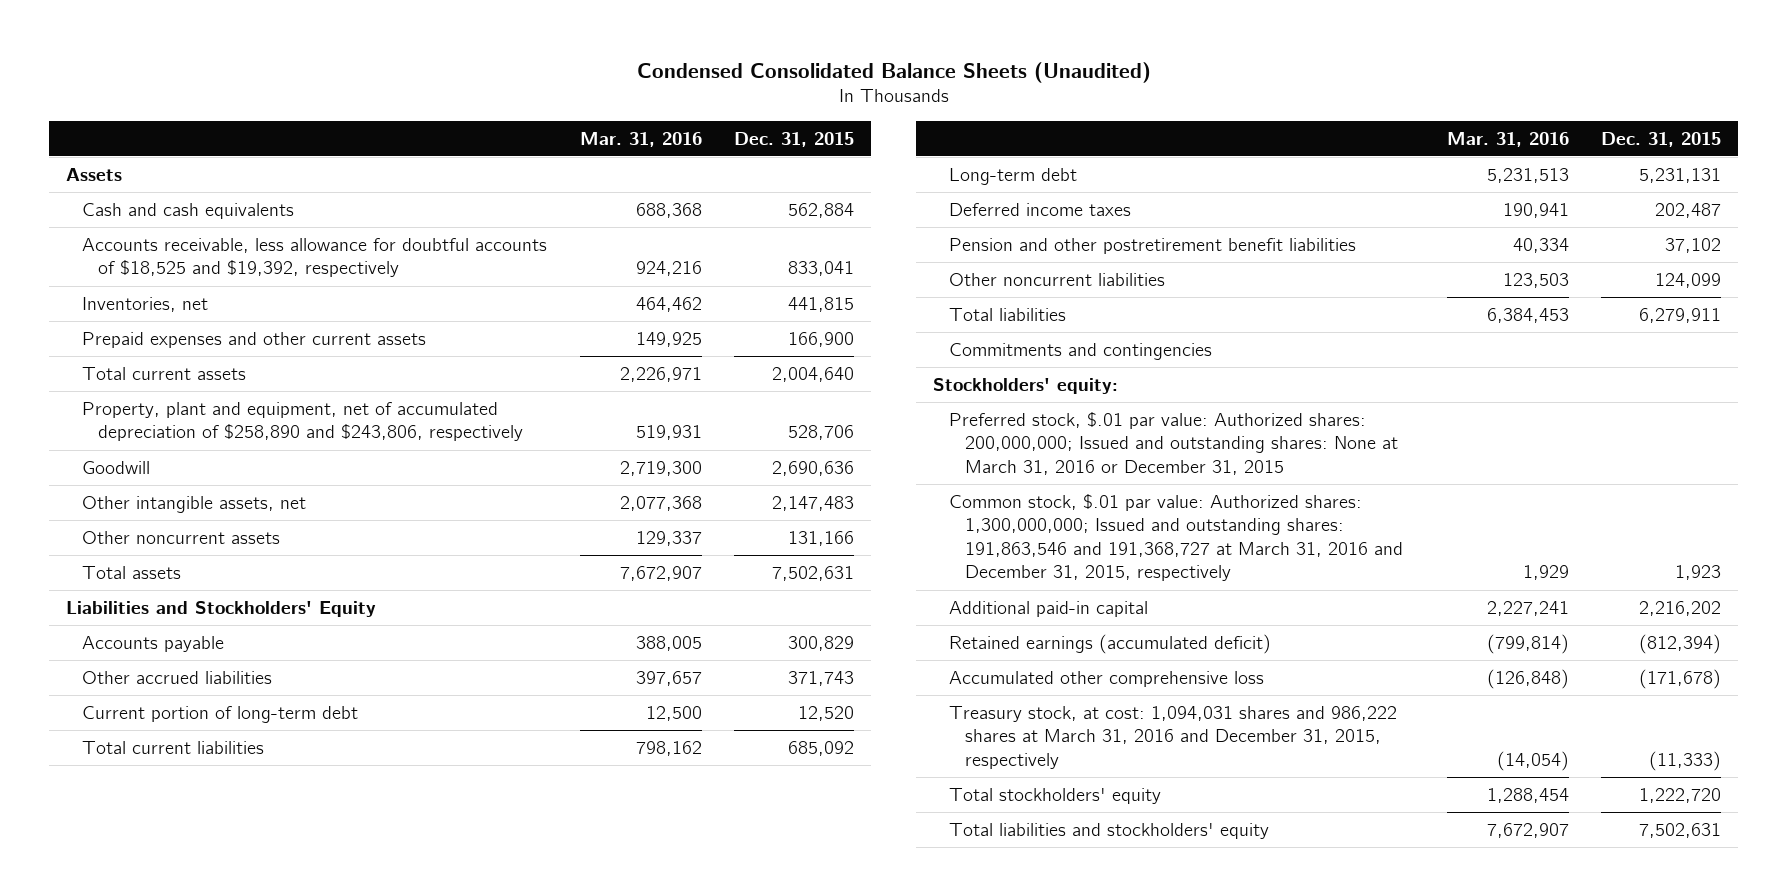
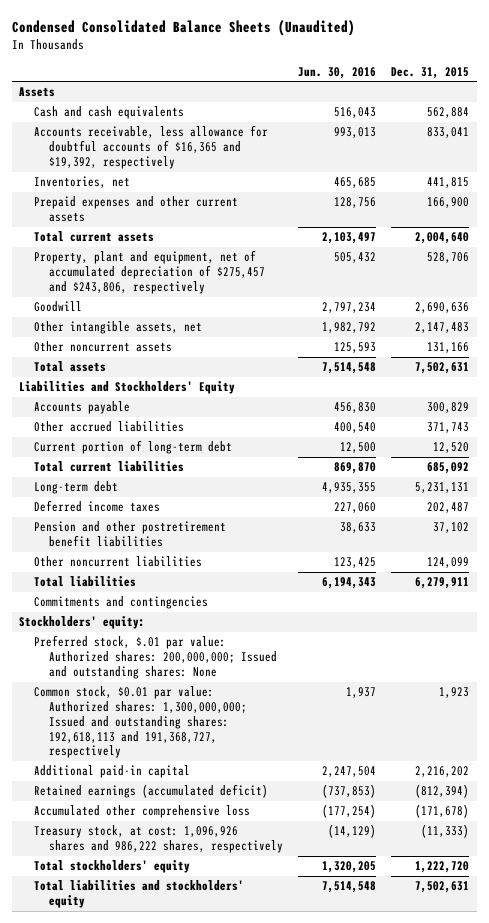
- | Mar. 31, 2016 | Dec. 31, 2015
+ | Jun. 30, 2016 | Dec. 31, 2015
- Accounts receivable, less allowance for doubtful accounts of $18,525 and $19,392, respectively | 924,216 | 833,041
+ Accounts receivable, less allowance for doubtful accounts of $16,365 and $19,392, respectively | 993,013 | 833,041
- Property, plant and equipment, net of accumulated depreciation of $258,890 and $243,806, respectively | 519,931 | 528,706
+ Property, plant and equipment, net of accumulated depreciation of $275,457 and $243,806, respectively | 505,432 | 528,706
- Preferred stock, $.01 par value: Authorized shares: 200,000,000; Issued and outstanding shares: None at March 31, 2016 or December 31, 2015
- Common stock, $.01 par value: Authorized shares: 1,300,000,000; Issued and outstanding shares: 191,863,546 and 191,368,727 at March 31, 2016 and December 31, 2015, respectively | 1,929 | 1,923
+ Preferred stock, $.01 par value: Authorized shares: 200,000,000; Issued and outstanding shares: None
+ Common stock, $0.01 par value: Authorized shares: 1,300,000,000; Issued and outstanding shares: 192,618,113 and 191,368,727, respectively | 1,937 | 1,923
- Treasury stock, at cost: 1,094,031 shares and 986,222 shares at March 31, 2016 and December 31, 2015, respectively | (14,054) | (11,333)
+ Treasury stock, at cost: 1,096,926 shares and 986,222 shares, respectively | (14,129) | (11,333)

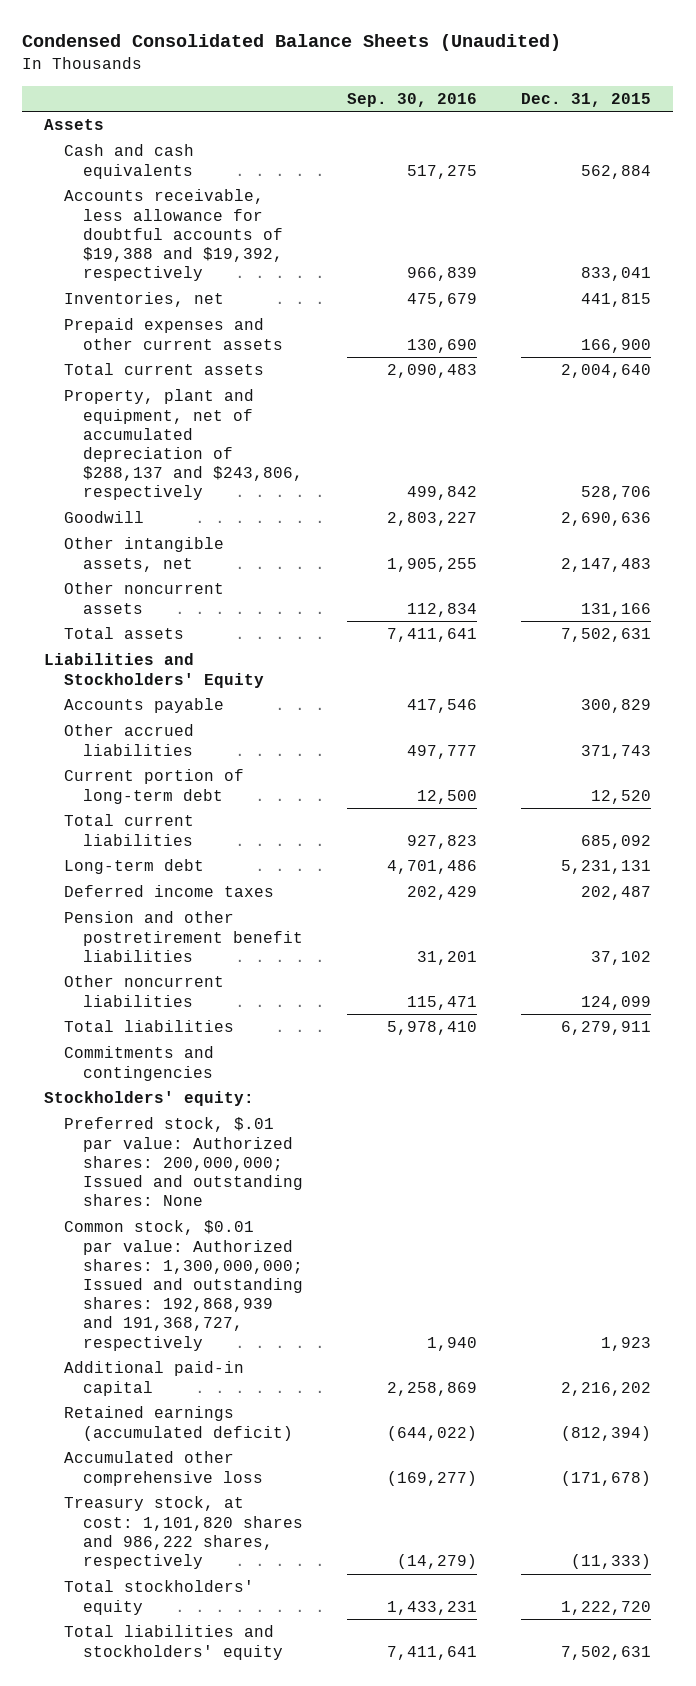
- | Jun. 30, 2016 | Dec. 31, 2015
+ | Sep. 30, 2016 | Dec. 31, 2015
- Accounts receivable, less allowance for doubtful accounts of $16,365 and $19,392, respectively | 993,013 | 833,041
+ Accounts receivable, less allowance for doubtful accounts of $19,388 and $19,392, respectively | 966,839 | 833,041
- Property, plant and equipment, net of accumulated depreciation of $275,457 and $243,806, respectively | 505,432 | 528,706
+ Property, plant and equipment, net of accumulated depreciation of $288,137 and $243,806, respectively | 499,842 | 528,706
- Common stock, $0.01 par value: Authorized shares: 1,300,000,000; Issued and outstanding shares: 192,618,113 and 191,368,727, respectively | 1,937 | 1,923
+ Common stock, $0.01 par value: Authorized shares: 1,300,000,000; Issued and outstanding shares: 192,868,939 and 191,368,727, respectively | 1,940 | 1,923
- Treasury stock, at cost: 1,096,926 shares and 986,222 shares, respectively | (14,129) | (11,333)
+ Treasury stock, at cost: 1,101,820 shares and 986,222 shares, respectively | (14,279) | (11,333)

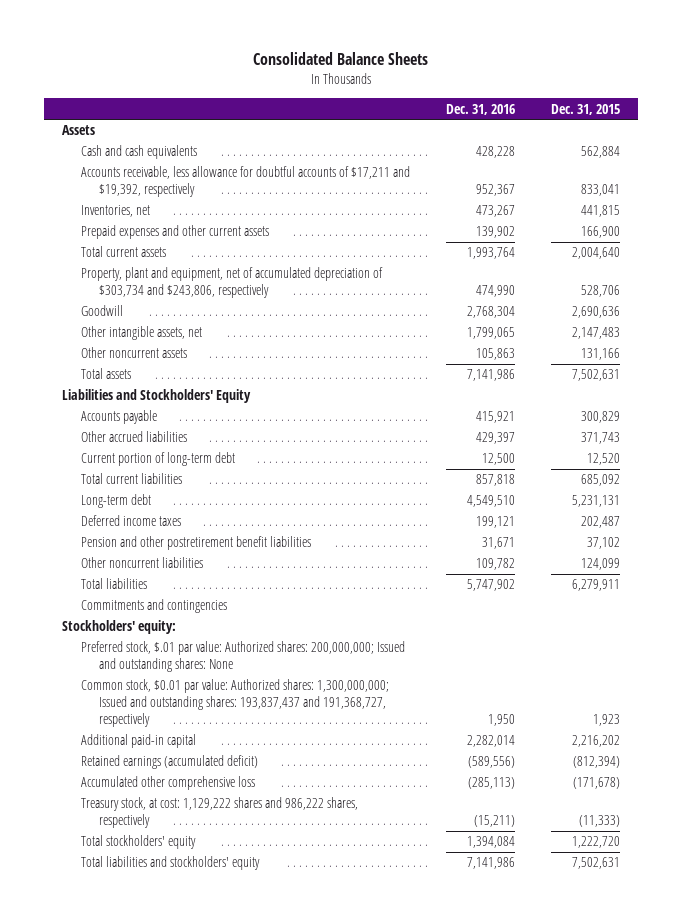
- Condensed Consolidated Balance Sheets (Unaudited)
+ Consolidated Balance Sheets
- | Sep. 30, 2016 | Dec. 31, 2015
+ | Dec. 31, 2016 | Dec. 31, 2015
- Accounts receivable, less allowance for doubtful accounts of $19,388 and $19,392, respectively | 966,839 | 833,041
+ Accounts receivable, less allowance for doubtful accounts of $17,211 and $19,392, respectively | 952,367 | 833,041
- Property, plant and equipment, net of accumulated depreciation of $288,137 and $243,806, respectively | 499,842 | 528,706
+ Property, plant and equipment, net of accumulated depreciation of $303,734 and $243,806, respectively | 474,990 | 528,706
- Common stock, $0.01 par value: Authorized shares: 1,300,000,000; Issued and outstanding shares: 192,868,939 and 191,368,727, respectively | 1,940 | 1,923
+ Common stock, $0.01 par value: Authorized shares: 1,300,000,000; Issued and outstanding shares: 193,837,437 and 191,368,727, respectively | 1,950 | 1,923
- Treasury stock, at cost: 1,101,820 shares and 986,222 shares, respectively | (14,279) | (11,333)
+ Treasury stock, at cost: 1,129,222 shares and 986,222 shares, respectively | (15,211) | (11,333)

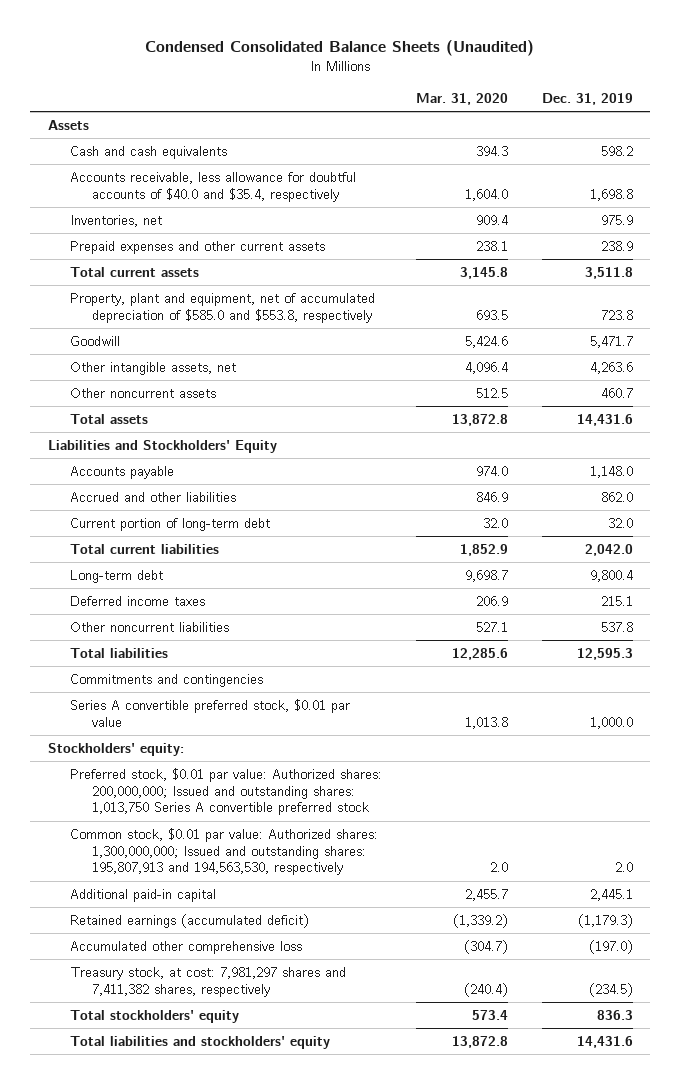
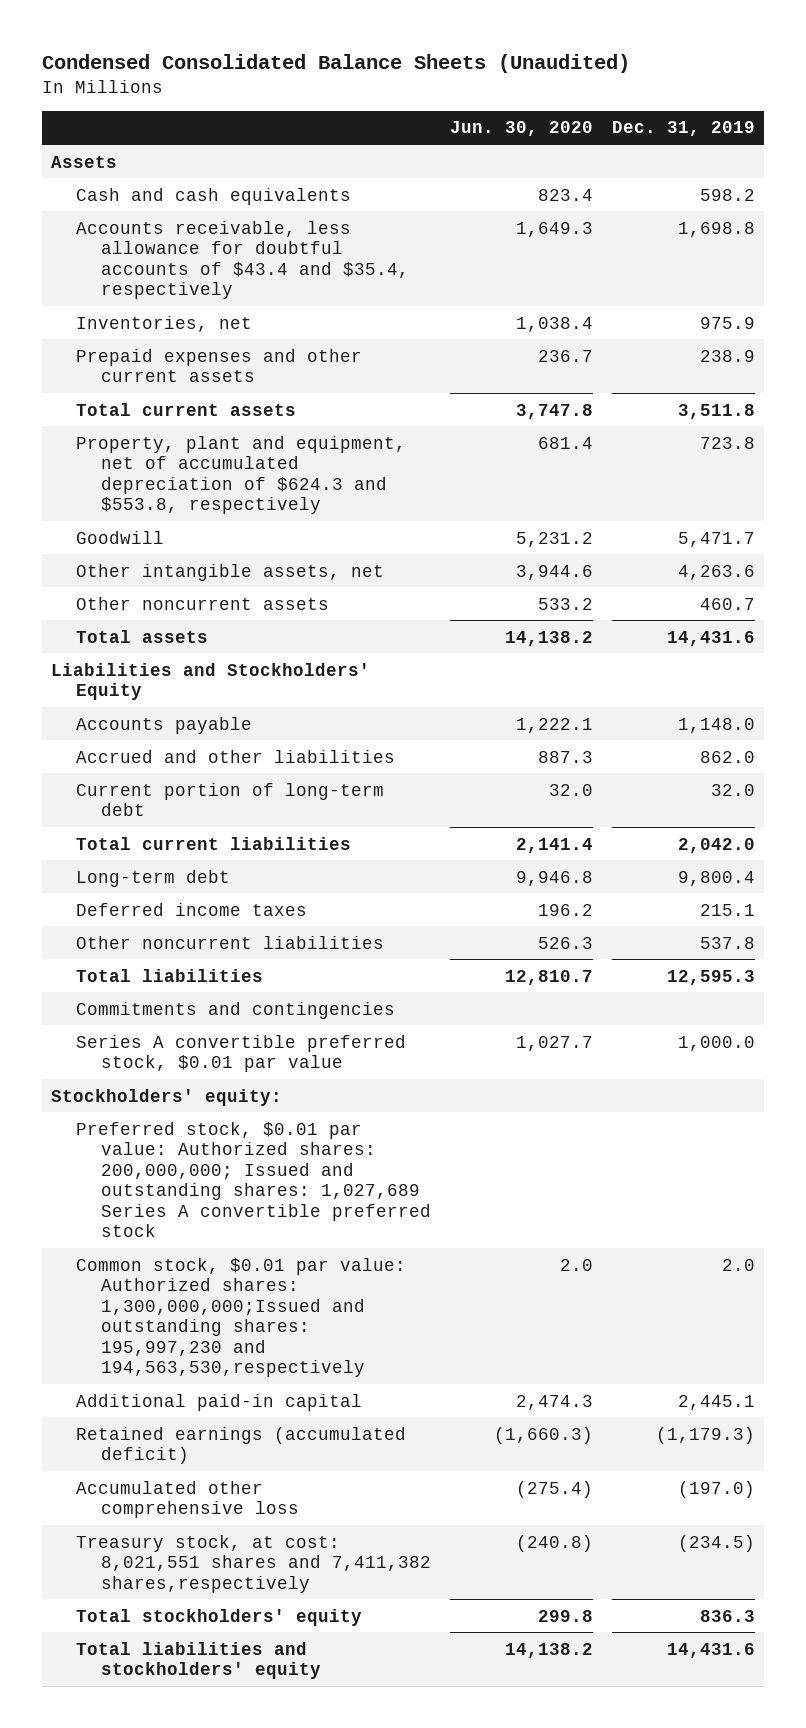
- | Mar. 31, 2020 | Dec. 31, 2019
+ | Jun. 30, 2020 | Dec. 31, 2019
- Accounts receivable, less allowance for doubtful accounts of $40.0 and $35.4, respectively | 1,604.0 | 1,698.8
+ Accounts receivable, less allowance for doubtful accounts of $43.4 and $35.4, respectively | 1,649.3 | 1,698.8
- Property, plant and equipment, net of accumulated depreciation of $585.0 and $553.8, respectively | 693.5 | 723.8
+ Property, plant and equipment, net of accumulated depreciation of $624.3 and $553.8, respectively | 681.4 | 723.8
- Preferred stock, $0.01 par value: Authorized shares: 200,000,000; Issued and outstanding shares: 1,013,750 Series A convertible preferred stock
- Common stock, $0.01 par value: Authorized shares: 1,300,000,000; Issued and outstanding shares: 195,807,913 and 194,563,530, respectively | 2.0 | 2.0
+ Preferred stock, $0.01 par value: Authorized shares: 200,000,000; Issued and outstanding shares: 1,027,689 Series A convertible preferred stock
+ Common stock, $0.01 par value: Authorized shares: 1,300,000,000;Issued and outstanding shares: 195,997,230 and 194,563,530,respectively | 2.0 | 2.0
- Treasury stock, at cost: 7,981,297 shares and 7,411,382 shares, respectively | (240.4) | (234.5)
+ Treasury stock, at cost: 8,021,551 shares and 7,411,382 shares,respectively | (240.8) | (234.5)

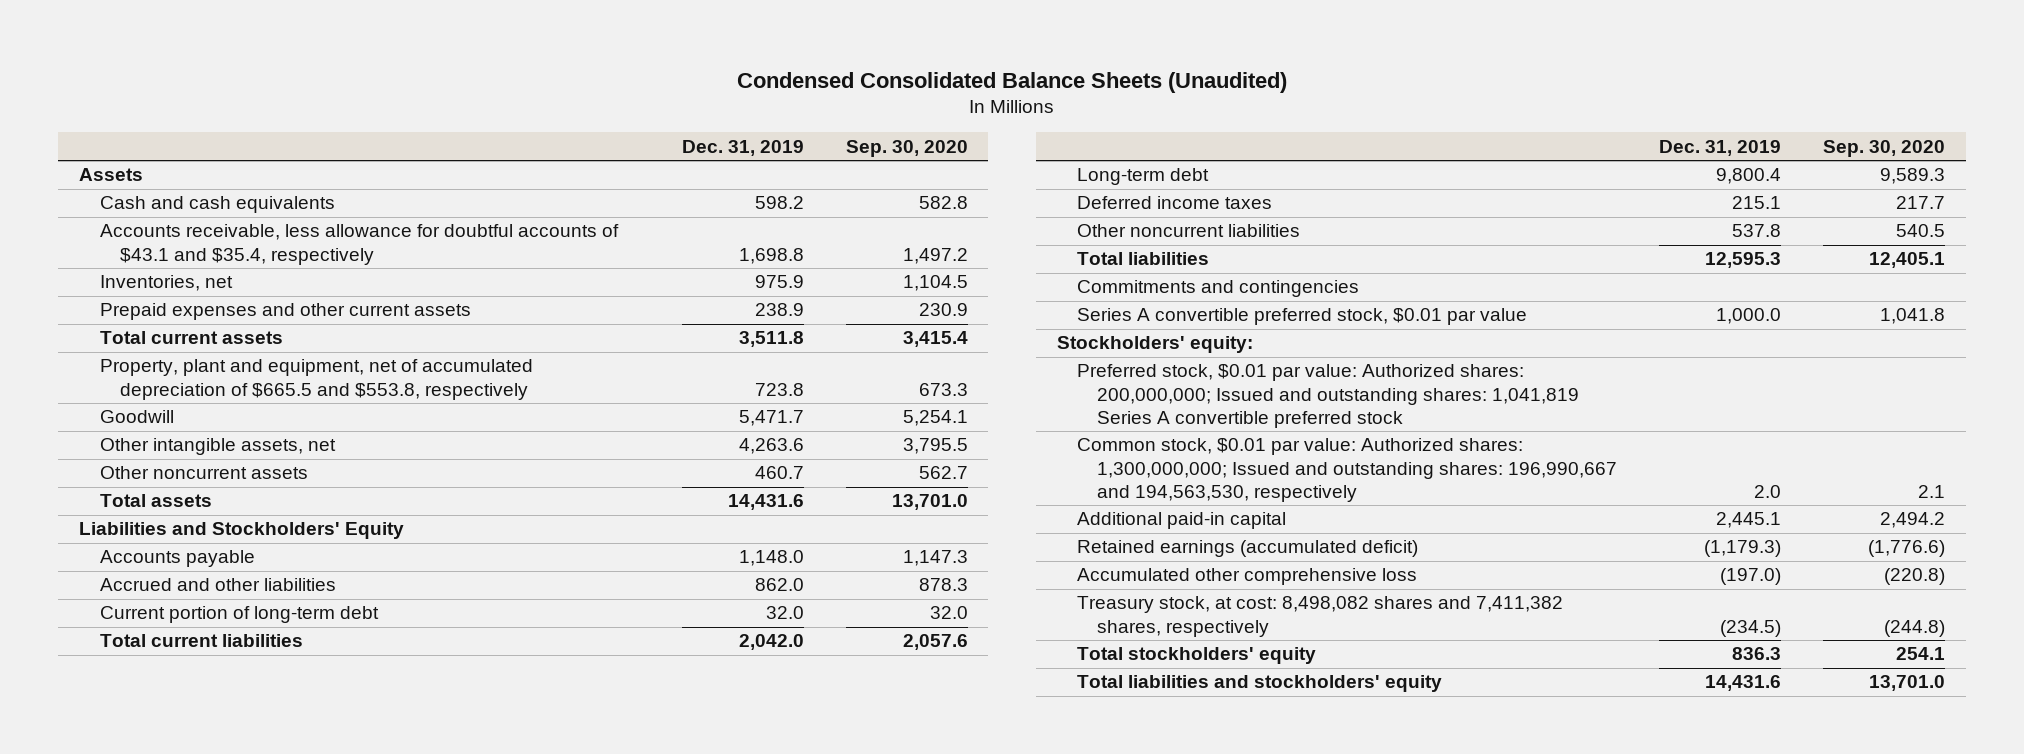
- | Jun. 30, 2020 | Dec. 31, 2019
+ | Dec. 31, 2019 | Sep. 30, 2020
- Accounts receivable, less allowance for doubtful accounts of $43.4 and $35.4, respectively | 1,649.3 | 1,698.8
+ Accounts receivable, less allowance for doubtful accounts of $43.1 and $35.4, respectively | 1,698.8 | 1,497.2
- Property, plant and equipment, net of accumulated depreciation of $624.3 and $553.8, respectively | 681.4 | 723.8
+ Property, plant and equipment, net of accumulated depreciation of $665.5 and $553.8, respectively | 723.8 | 673.3
- Preferred stock, $0.01 par value: Authorized shares: 200,000,000; Issued and outstanding shares: 1,027,689 Series A convertible preferred stock
- Common stock, $0.01 par value: Authorized shares: 1,300,000,000;Issued and outstanding shares: 195,997,230 and 194,563,530,respectively | 2.0 | 2.0
+ Preferred stock, $0.01 par value: Authorized shares: 200,000,000; Issued and outstanding shares: 1,041,819 Series A convertible preferred stock
+ Common stock, $0.01 par value: Authorized shares: 1,300,000,000; Issued and outstanding shares: 196,990,667 and 194,563,530, respectively | 2.0 | 2.1
- Treasury stock, at cost: 8,021,551 shares and 7,411,382 shares,respectively | (240.8) | (234.5)
+ Treasury stock, at cost: 8,498,082 shares and 7,411,382 shares, respectively | (234.5) | (244.8)

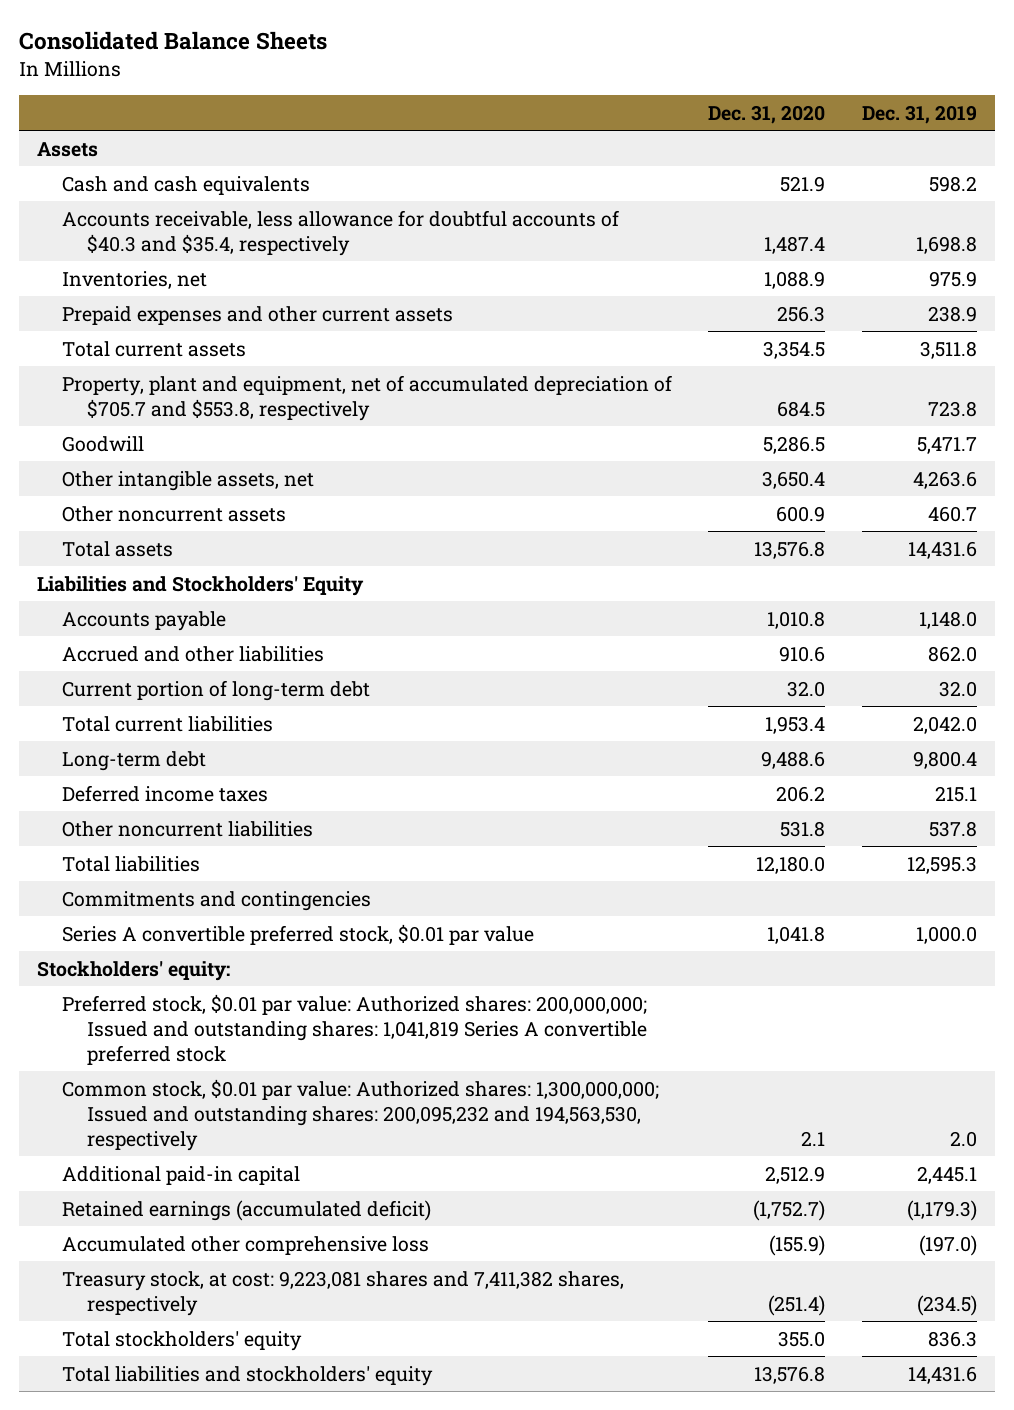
- Condensed Consolidated Balance Sheets (Unaudited)
+ Consolidated Balance Sheets
- | Dec. 31, 2019 | Sep. 30, 2020
+ | Dec. 31, 2020 | Dec. 31, 2019
- Accounts receivable, less allowance for doubtful accounts of $43.1 and $35.4, respectively | 1,698.8 | 1,497.2
+ Accounts receivable, less allowance for doubtful accounts of $40.3 and $35.4, respectively | 1,487.4 | 1,698.8
- Property, plant and equipment, net of accumulated depreciation of $665.5 and $553.8, respectively | 723.8 | 673.3
+ Property, plant and equipment, net of accumulated depreciation of $705.7 and $553.8, respectively | 684.5 | 723.8
- Common stock, $0.01 par value: Authorized shares: 1,300,000,000; Issued and outstanding shares: 196,990,667 and 194,563,530, respectively | 2.0 | 2.1
+ Common stock, $0.01 par value: Authorized shares: 1,300,000,000; Issued and outstanding shares: 200,095,232 and 194,563,530, respectively | 2.1 | 2.0
- Treasury stock, at cost: 8,498,082 shares and 7,411,382 shares, respectively | (234.5) | (244.8)
+ Treasury stock, at cost: 9,223,081 shares and 7,411,382 shares, respectively | (251.4) | (234.5)

